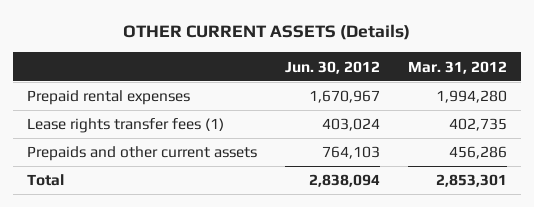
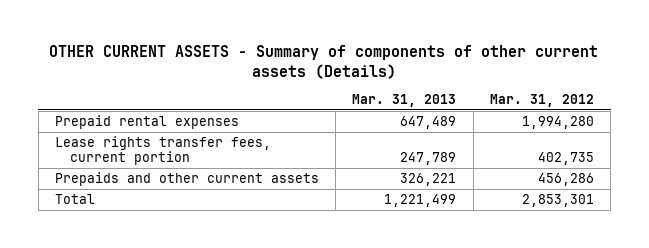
- OTHER CURRENT ASSETS (Details)
+ OTHER CURRENT ASSETS - Summary of components of other current assets (Details)
- | Jun. 30, 2012 | Mar. 31, 2012
+ | Mar. 31, 2013 | Mar. 31, 2012
- Lease rights transfer fees (1) | 403,024 | 402,735
+ Lease rights transfer fees, current portion | 247,789 | 402,735

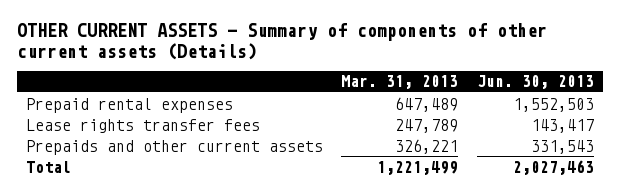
- | Mar. 31, 2013 | Mar. 31, 2012
+ | Mar. 31, 2013 | Jun. 30, 2013
- Lease rights transfer fees, current portion | 247,789 | 402,735
+ Lease rights transfer fees | 247,789 | 143,417

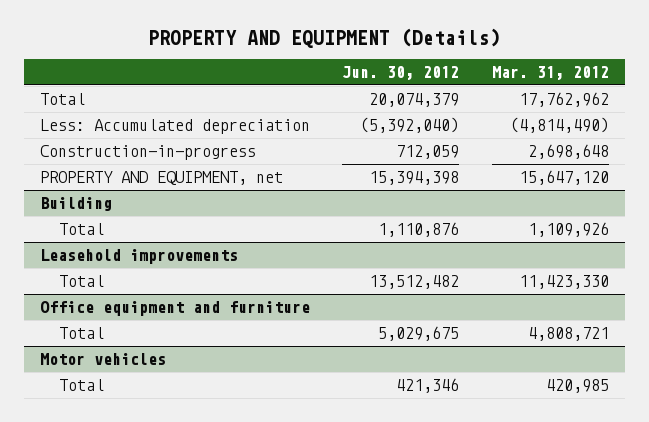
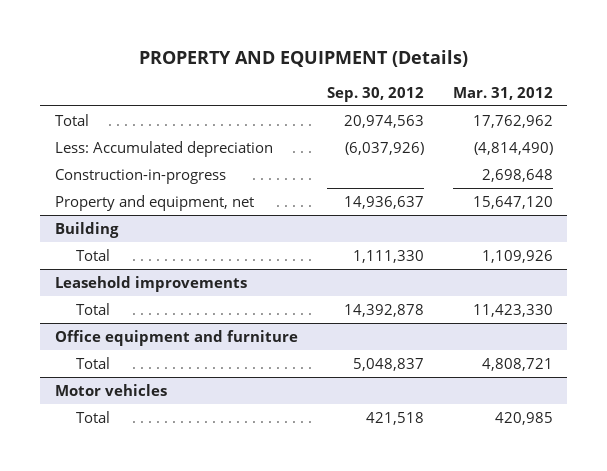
- | Jun. 30, 2012 | Mar. 31, 2012
+ | Sep. 30, 2012 | Mar. 31, 2012
- PROPERTY AND EQUIPMENT, net | 15,394,398 | 15,647,120
+ Property and equipment, net | 14,936,637 | 15,647,120

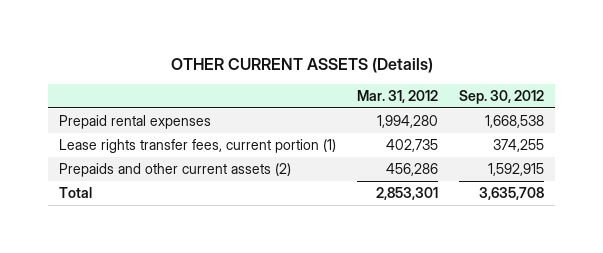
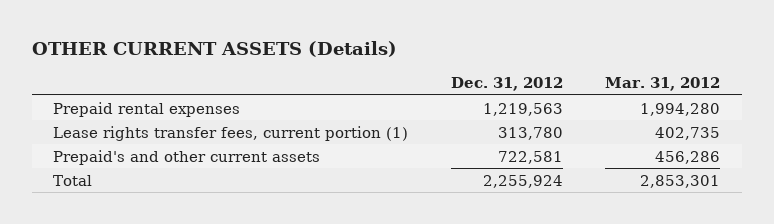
- | Mar. 31, 2012 | Sep. 30, 2012
+ | Dec. 31, 2012 | Mar. 31, 2012
- Prepaids and other current assets (2) | 456,286 | 1,592,915
+ Prepaid's and other current assets | 722,581 | 456,286

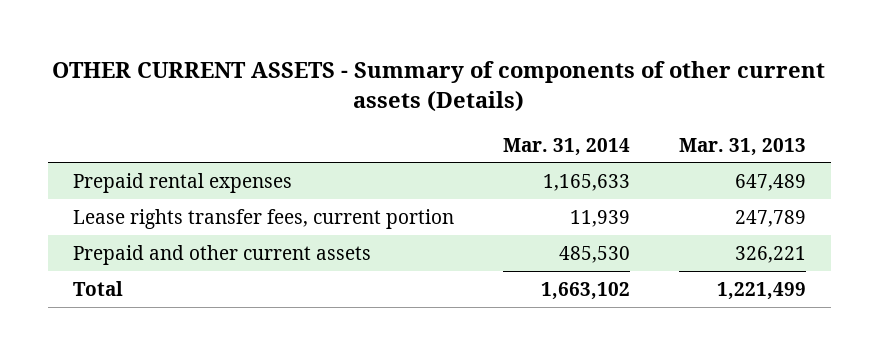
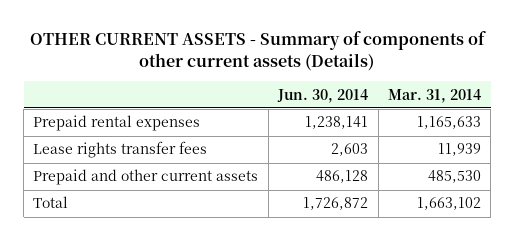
- | Mar. 31, 2014 | Mar. 31, 2013
+ | Jun. 30, 2014 | Mar. 31, 2014
- Lease rights transfer fees, current portion | 11,939 | 247,789
+ Lease rights transfer fees | 2,603 | 11,939

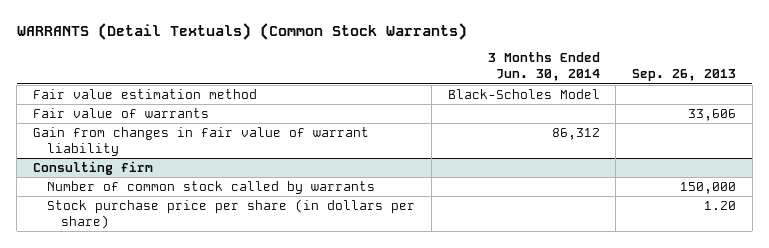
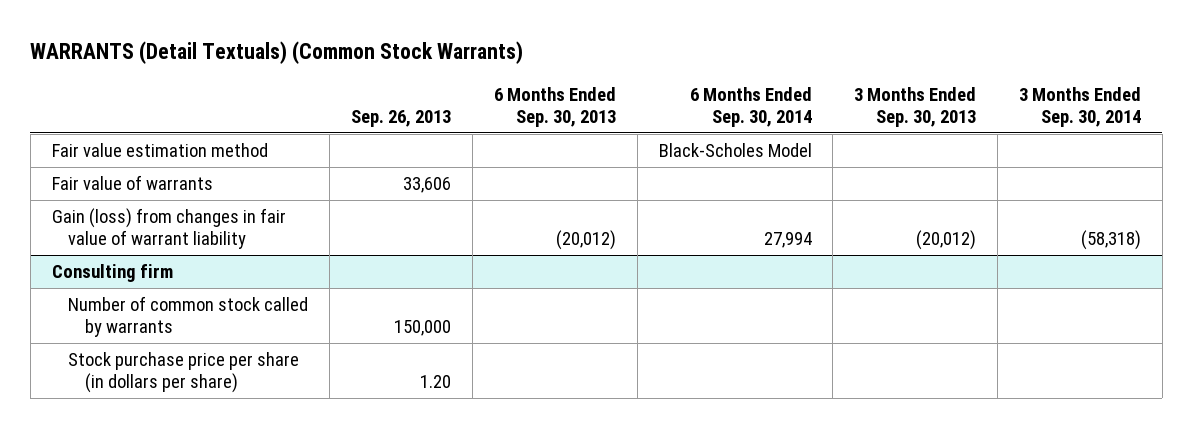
- | 3 Months Ended Jun. 30, 2014 | Sep. 26, 2013
+ | Sep. 26, 2013 | 6 Months Ended Sep. 30, 2013 | 6 Months Ended Sep. 30, 2014 | 3 Months Ended Sep. 30, 2013 | 3 Months Ended Sep. 30, 2014
- Gain from changes in fair value of warrant liability | 86,312 |
+ Gain (loss) from changes in fair value of warrant liability | | (20,012) | 27,994 | (20,012) | (58,318)

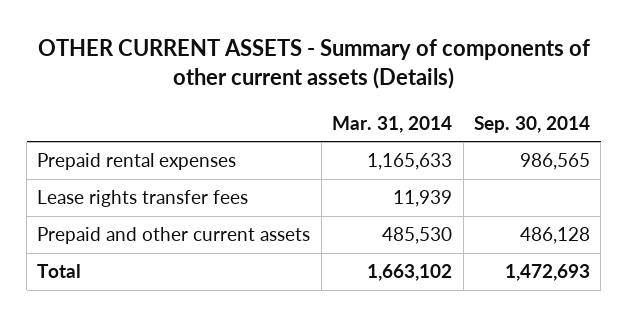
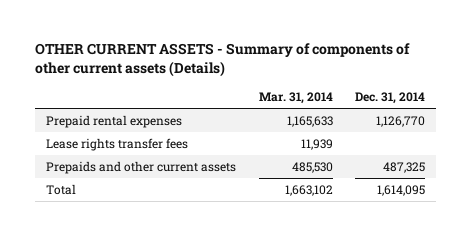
- | Mar. 31, 2014 | Sep. 30, 2014
+ | Mar. 31, 2014 | Dec. 31, 2014
- Prepaid and other current assets | 485,530 | 486,128
+ Prepaids and other current assets | 485,530 | 487,325

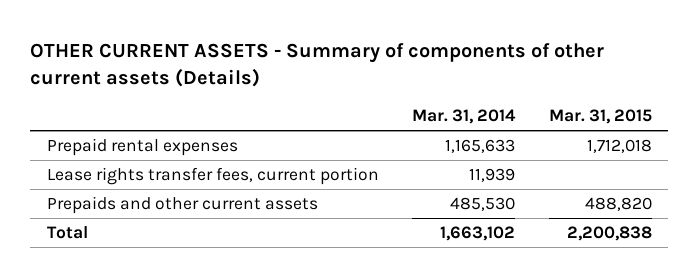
- | Mar. 31, 2014 | Dec. 31, 2014
+ | Mar. 31, 2014 | Mar. 31, 2015
- Lease rights transfer fees | 11,939 |
+ Lease rights transfer fees, current portion | 11,939 |

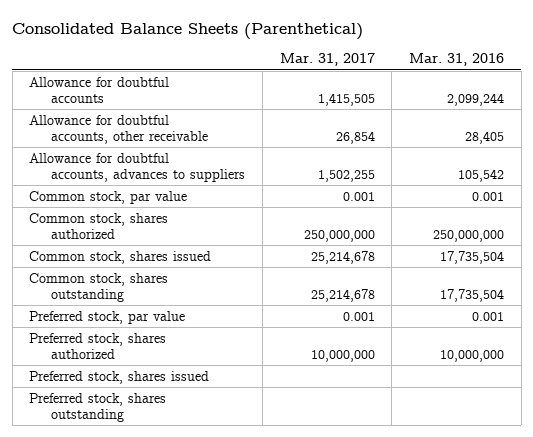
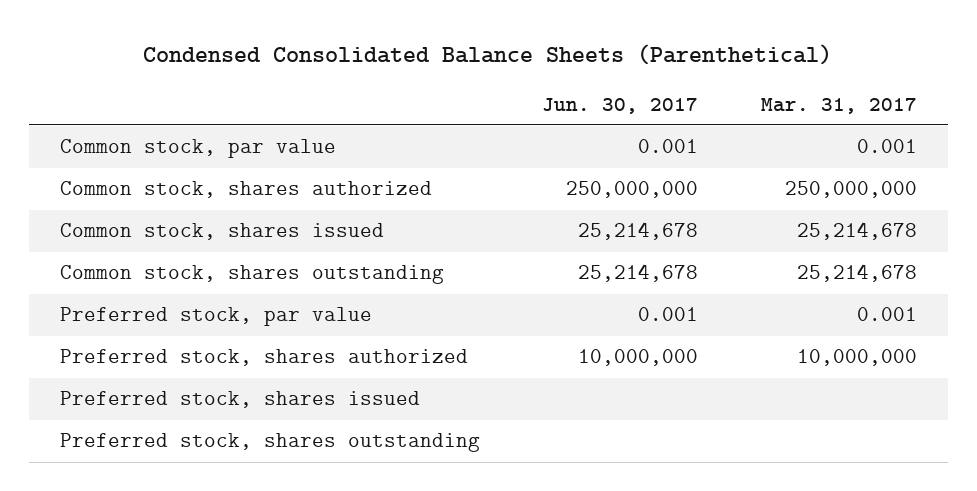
- Consolidated Balance Sheets (Parenthetical)
+ Condensed Consolidated Balance Sheets (Parenthetical)
- | Mar. 31, 2017 | Mar. 31, 2016
+ | Jun. 30, 2017 | Mar. 31, 2017
- Allowance for doubtful accounts | 1,415,505 | 2,099,244
- Allowance for doubtful accounts, other receivable | 26,854 | 28,405
- Allowance for doubtful accounts, advances to suppliers | 1,502,255 | 105,542

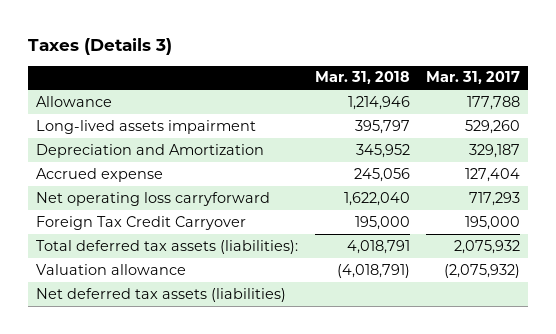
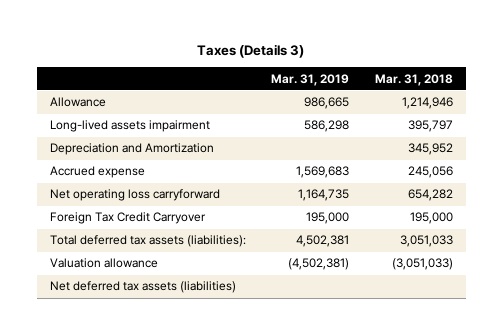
- | Mar. 31, 2018 | Mar. 31, 2017
+ | Mar. 31, 2019 | Mar. 31, 2018
- Net operating loss carryforward | 1,622,040 | 717,293
+ Net operating loss carryforward | 1,164,735 | 654,282
- Total deferred tax assets (liabilities): | 4,018,791 | 2,075,932
- Valuation allowance | (4,018,791) | (2,075,932)
+ Total deferred tax assets (liabilities): | 4,502,381 | 3,051,033
+ Valuation allowance | (4,502,381) | (3,051,033)

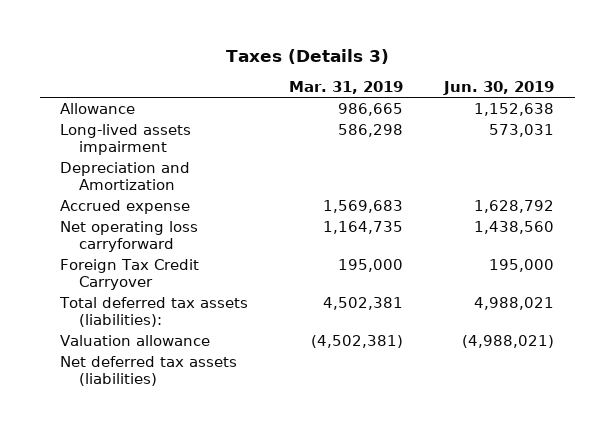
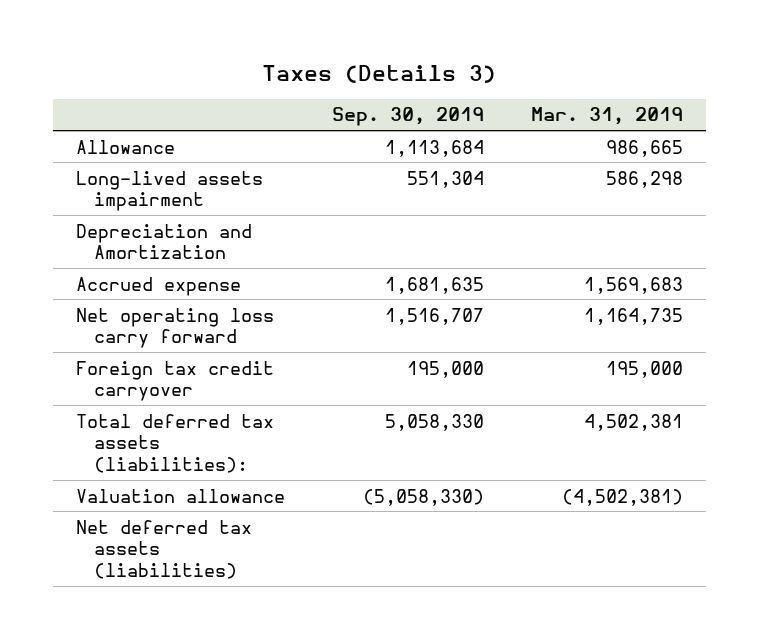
- | Mar. 31, 2019 | Jun. 30, 2019
+ | Sep. 30, 2019 | Mar. 31, 2019
- Net operating loss carryforward | 1,164,735 | 1,438,560
- Foreign Tax Credit Carryover | 195,000 | 195,000
+ Net operating loss carry forward | 1,516,707 | 1,164,735
+ Foreign tax credit carryover | 195,000 | 195,000

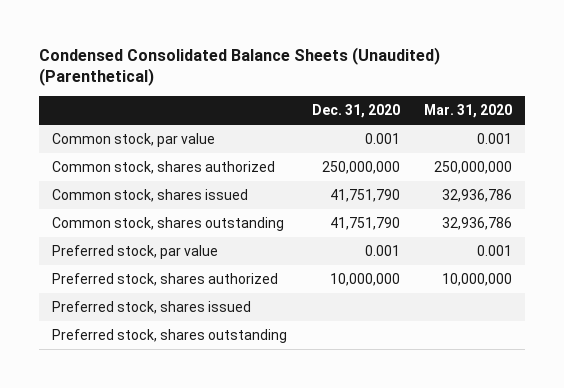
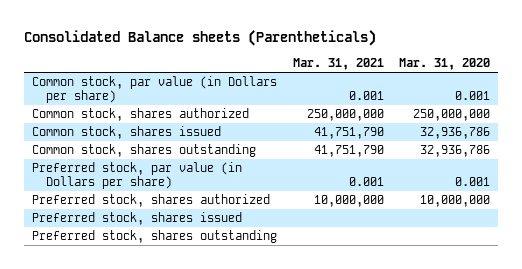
- Condensed Consolidated Balance Sheets (Unaudited) (Parenthetical)
+ Consolidated Balance sheets (Parentheticals)
- | Dec. 31, 2020 | Mar. 31, 2020
+ | Mar. 31, 2021 | Mar. 31, 2020
- Common stock, par value | 0.001 | 0.001
+ Common stock, par value (in Dollars per share) | 0.001 | 0.001
- Preferred stock, par value | 0.001 | 0.001
+ Preferred stock, par value (in Dollars per share) | 0.001 | 0.001

